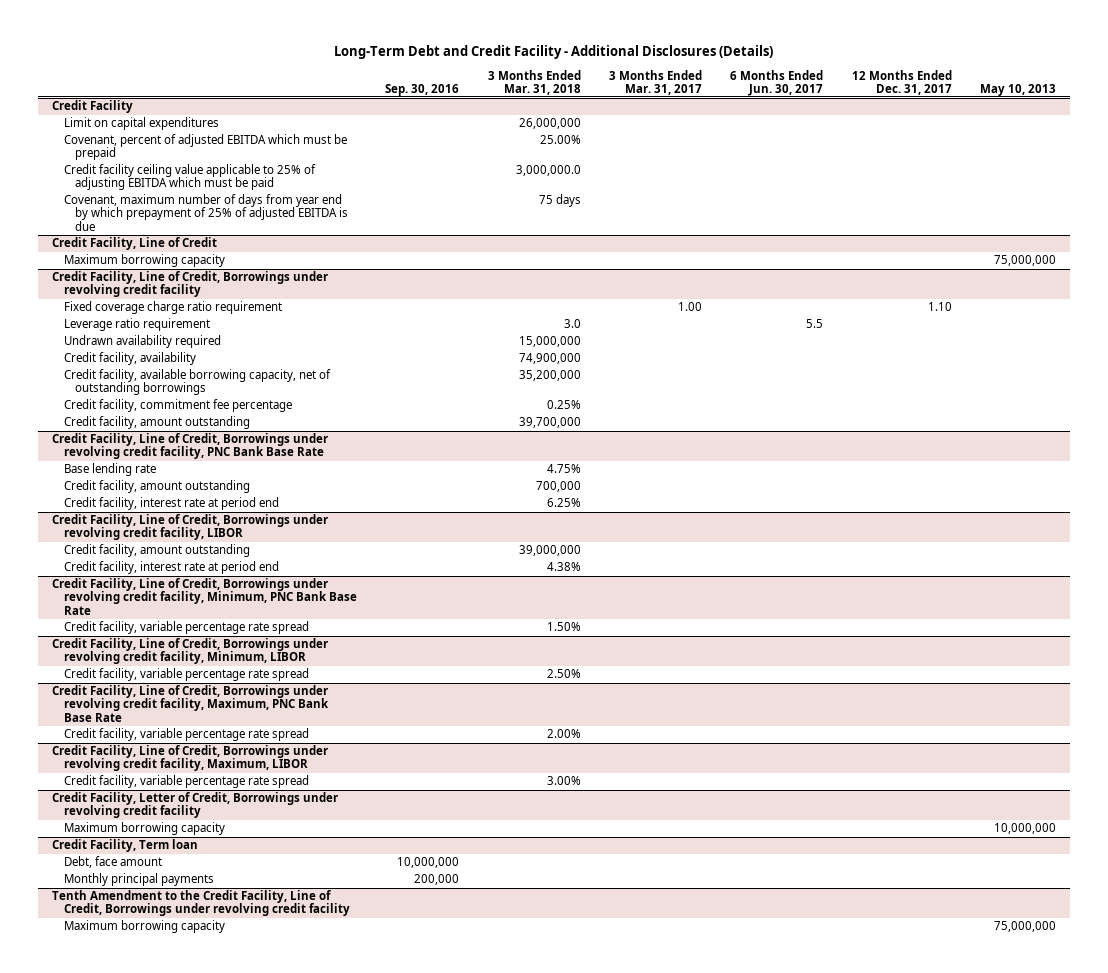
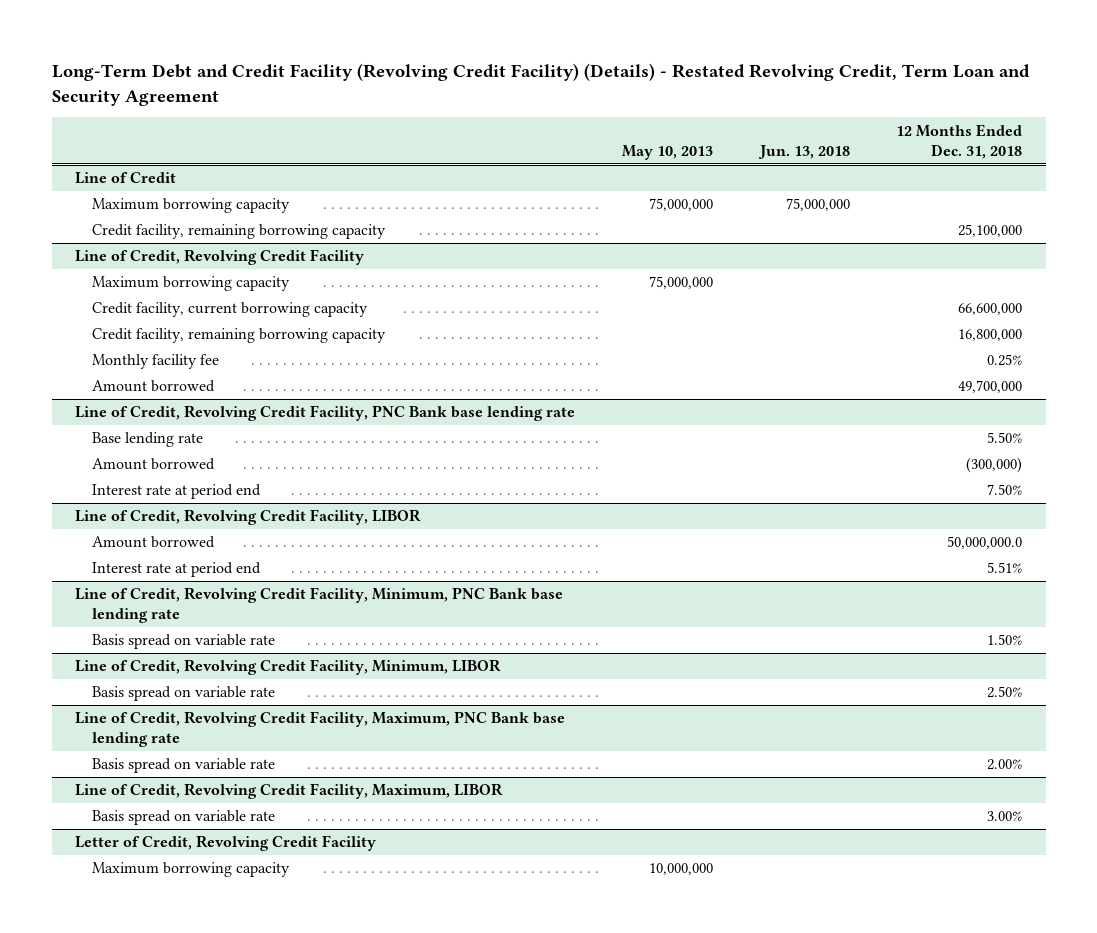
- Long-Term Debt and Credit Facility - Additional Disclosures (Details)
+ Long-Term Debt and Credit Facility (Revolving Credit Facility) (Details) - Restated Revolving Credit, Term Loan and Security Agreement
- | Sep. 30, 2016 | 3 Months Ended Mar. 31, 2018 | 3 Months Ended Mar. 31, 2017 | 6 Months Ended Jun. 30, 2017 | 12 Months Ended Dec. 31, 2017 | May 10, 2013
+ | May 10, 2013 | Jun. 13, 2018 | 12 Months Ended Dec. 31, 2018
- Credit Facility
- Limit on capital expenditures | | 26,000,000 | | | |
- Covenant, percent of adjusted EBITDA which must be prepaid | | 25.00% | | | |
- Credit facility ceiling value applicable to 25% of adjusting EBITDA which must be paid | | 3,000,000.0 | | | |
- Covenant, maximum number of days from year end by which prepayment of 25% of adjusted EBITDA is due | | 75 days | | | |
- Credit Facility, Line of Credit
+ Line of Credit
+ Maximum borrowing capacity | 75,000,000 | 75,000,000 |
+ Credit facility, remaining borrowing capacity | | | 25,100,000
+ Line of Credit, Revolving Credit Facility
- Credit Facility, Line of Credit, Borrowings under revolving credit facility
- Fixed coverage charge ratio requirement | | | 1.00 | | 1.10 |
- Leverage ratio requirement | | 3.0 | | 5.5 | |
- Undrawn availability required | | 15,000,000 | | | |
- Credit facility, availability | | 74,900,000 | | | |
- Credit facility, available borrowing capacity, net of outstanding borrowings | | 35,200,000 | | | |
- Credit facility, commitment fee percentage | | 0.25% | | | |
- Credit facility, amount outstanding | | 39,700,000 | | | |
- Credit Facility, Line of Credit, Borrowings under revolving credit facility, PNC Bank Base Rate
+ Credit facility, current borrowing capacity | | | 66,600,000
+ Credit facility, remaining borrowing capacity | | | 16,800,000
+ Monthly facility fee | | | 0.25%
+ Amount borrowed | | | 49,700,000
+ Line of Credit, Revolving Credit Facility, PNC Bank base lending rate
- Credit facility, amount outstanding | | 700,000 | | | |
- Credit facility, interest rate at period end | | 6.25% | | | |
- Credit Facility, Line of Credit, Borrowings under revolving credit facility, LIBOR
- Credit facility, amount outstanding | | 39,000,000 | | | |
- Credit facility, interest rate at period end | | 4.38% | | | |
- Credit Facility, Line of Credit, Borrowings under revolving credit facility, Minimum, PNC Bank Base Rate
- Credit facility, variable percentage rate spread | | 1.50% | | | |
- Credit Facility, Line of Credit, Borrowings under revolving credit facility, Minimum, LIBOR
- Credit facility, variable percentage rate spread | | 2.50% | | | |
- Credit Facility, Line of Credit, Borrowings under revolving credit facility, Maximum, PNC Bank Base Rate
- Credit facility, variable percentage rate spread | | 2.00% | | | |
- Credit Facility, Line of Credit, Borrowings under revolving credit facility, Maximum, LIBOR
- Credit facility, variable percentage rate spread | | 3.00% | | | |
- Credit Facility, Letter of Credit, Borrowings under revolving credit facility
+ Amount borrowed | | | (300,000)
+ Interest rate at period end | | | 7.50%
+ Line of Credit, Revolving Credit Facility, LIBOR
+ Amount borrowed | | | 50,000,000.0
+ Interest rate at period end | | | 5.51%
+ Line of Credit, Revolving Credit Facility, Minimum, PNC Bank base lending rate
+ Basis spread on variable rate | | | 1.50%
+ Line of Credit, Revolving Credit Facility, Minimum, LIBOR
+ Basis spread on variable rate | | | 2.50%
+ Line of Credit, Revolving Credit Facility, Maximum, PNC Bank base lending rate
+ Basis spread on variable rate | | | 2.00%
+ Line of Credit, Revolving Credit Facility, Maximum, LIBOR
+ Basis spread on variable rate | | | 3.00%
+ Letter of Credit, Revolving Credit Facility
- Credit Facility, Term loan
- Debt, face amount | 10,000,000 | | | | |
- Monthly principal payments | 200,000 | | | | |
- Tenth Amendment to the Credit Facility, Line of Credit, Borrowings under revolving credit facility
- Maximum borrowing capacity | | | | | | 75,000,000

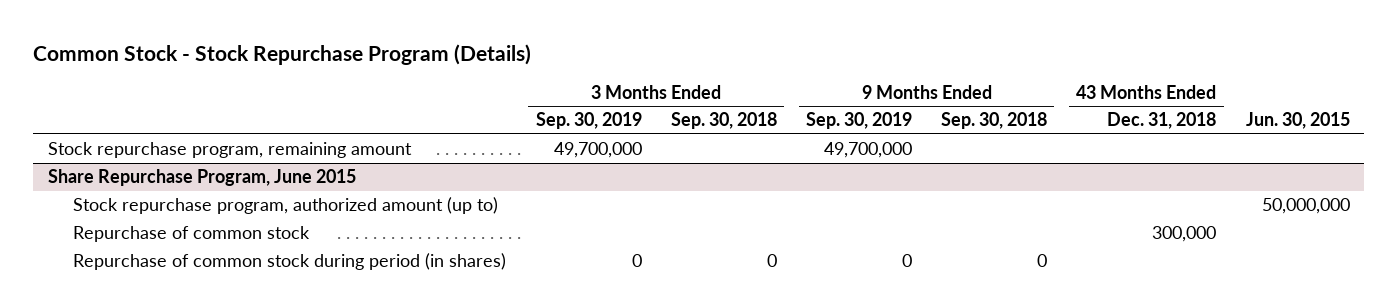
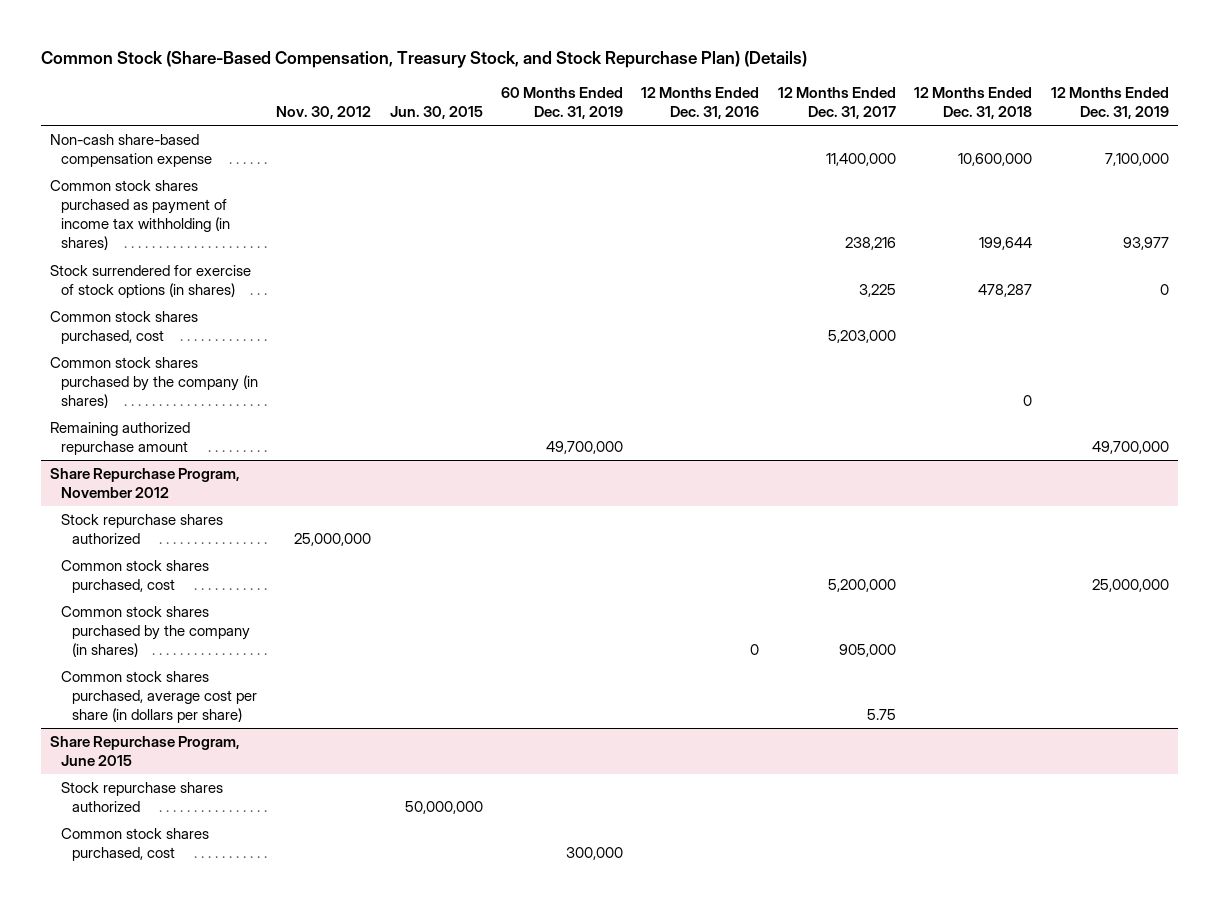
- Common Stock - Stock Repurchase Program (Details)
+ Common Stock (Share-Based Compensation, Treasury Stock, and Stock Repurchase Plan) (Details)
- | 3 Months Ended Sep. 30, 2019 | 3 Months Ended Sep. 30, 2018 | 9 Months Ended Sep. 30, 2019 | 9 Months Ended Sep. 30, 2018 | 43 Months Ended Dec. 31, 2018 | Jun. 30, 2015
+ | Nov. 30, 2012 | Jun. 30, 2015 | 60 Months Ended Dec. 31, 2019 | 12 Months Ended Dec. 31, 2016 | 12 Months Ended Dec. 31, 2017 | 12 Months Ended Dec. 31, 2018 | 12 Months Ended Dec. 31, 2019
- Stock repurchase program, remaining amount | 49,700,000 | | 49,700,000 | | |
+ Non-cash share-based compensation expense | | | | | 11,400,000 | 10,600,000 | 7,100,000
+ Common stock shares purchased as payment of income tax withholding (in shares) | | | | | 238,216 | 199,644 | 93,977
+ Stock surrendered for exercise of stock options (in shares) | | | | | 3,225 | 478,287 | 0
+ Common stock shares purchased, cost | | | | | 5,203,000 | |
+ Common stock shares purchased by the company (in shares) | | | | | | 0 |
+ Remaining authorized repurchase amount | | | 49,700,000 | | | | 49,700,000
+ Share Repurchase Program, November 2012
+ Stock repurchase shares authorized | 25,000,000 | | | | | |
+ Common stock shares purchased, cost | | | | | 5,200,000 | | 25,000,000
+ Common stock shares purchased by the company (in shares) | | | | 0 | 905,000 | |
+ Common stock shares purchased, average cost per share (in dollars per share) | | | | | 5.75 | |
@ Share Repurchase Program, June 2015
- Stock repurchase program, authorized amount (up to) | | | | | | 50,000,000
- Repurchase of common stock | | | | | 300,000 |
- Repurchase of common stock during period (in shares) | 0 | 0 | 0 | 0 | |
+ Stock repurchase shares authorized | | 50,000,000 | | | | |
+ Common stock shares purchased, cost | | | 300,000 | | | |

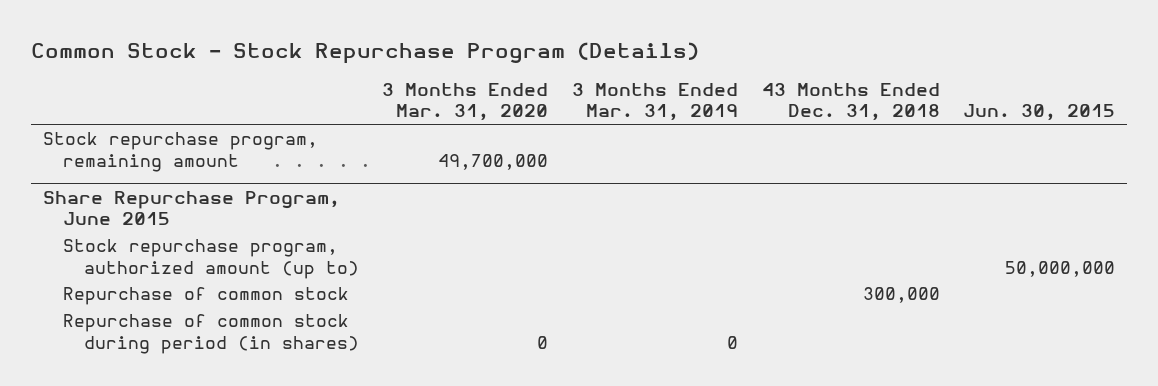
- Common Stock (Share-Based Compensation, Treasury Stock, and Stock Repurchase Plan) (Details)
+ Common Stock - Stock Repurchase Program (Details)
- | Nov. 30, 2012 | Jun. 30, 2015 | 60 Months Ended Dec. 31, 2019 | 12 Months Ended Dec. 31, 2016 | 12 Months Ended Dec. 31, 2017 | 12 Months Ended Dec. 31, 2018 | 12 Months Ended Dec. 31, 2019
+ | 3 Months Ended Mar. 31, 2020 | 3 Months Ended Mar. 31, 2019 | 43 Months Ended Dec. 31, 2018 | Jun. 30, 2015
- Non-cash share-based compensation expense | | | | | 11,400,000 | 10,600,000 | 7,100,000
- Common stock shares purchased as payment of income tax withholding (in shares) | | | | | 238,216 | 199,644 | 93,977
- Stock surrendered for exercise of stock options (in shares) | | | | | 3,225 | 478,287 | 0
- Common stock shares purchased, cost | | | | | 5,203,000 | |
- Common stock shares purchased by the company (in shares) | | | | | | 0 |
- Remaining authorized repurchase amount | | | 49,700,000 | | | | 49,700,000
- Share Repurchase Program, November 2012
- Stock repurchase shares authorized | 25,000,000 | | | | | |
- Common stock shares purchased, cost | | | | | 5,200,000 | | 25,000,000
- Common stock shares purchased by the company (in shares) | | | | 0 | 905,000 | |
- Common stock shares purchased, average cost per share (in dollars per share) | | | | | 5.75 | |
+ Stock repurchase program, remaining amount | 49,700,000 | | |
@ Share Repurchase Program, June 2015
- Stock repurchase shares authorized | | 50,000,000 | | | | |
- Common stock shares purchased, cost | | | 300,000 | | | |
+ Stock repurchase program, authorized amount (up to) | | | | 50,000,000
+ Repurchase of common stock | | | 300,000 |
+ Repurchase of common stock during period (in shares) | 0 | 0 | |

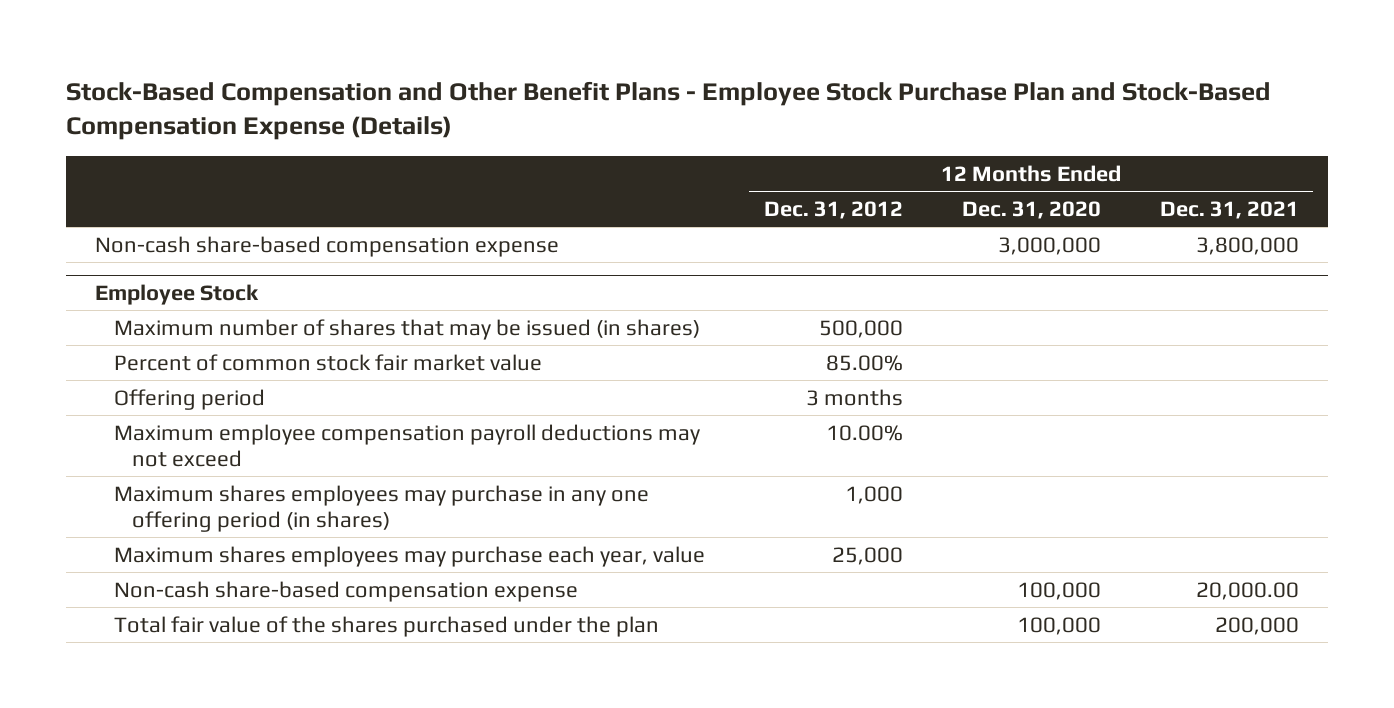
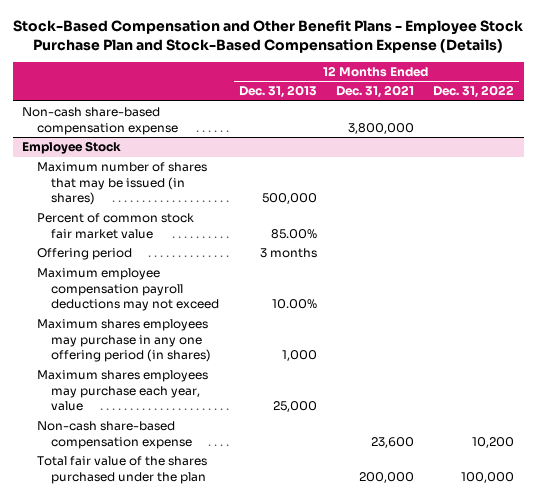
- | 12 Months Ended Dec. 31, 2012 | 12 Months Ended Dec. 31, 2020 | 12 Months Ended Dec. 31, 2021
+ | 12 Months Ended Dec. 31, 2013 | 12 Months Ended Dec. 31, 2021 | 12 Months Ended Dec. 31, 2022
@ Employee Stock
- Non-cash share-based compensation expense | | 100,000 | 20,000.00
+ Non-cash share-based compensation expense | | 23,600 | 10,200

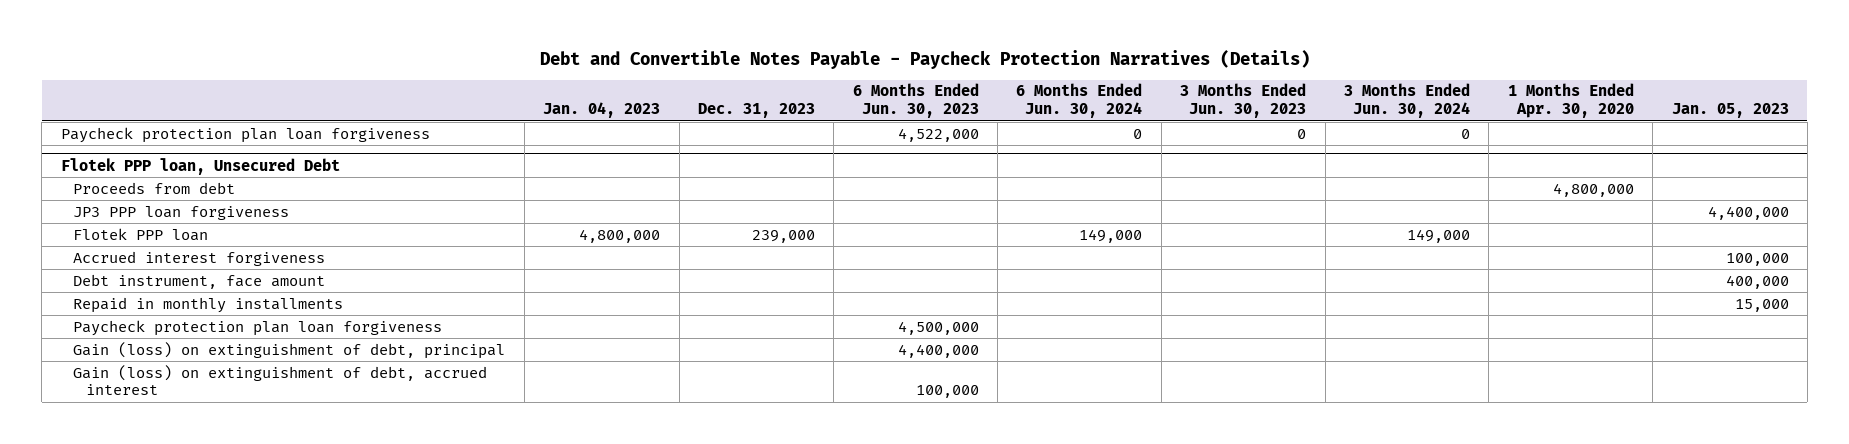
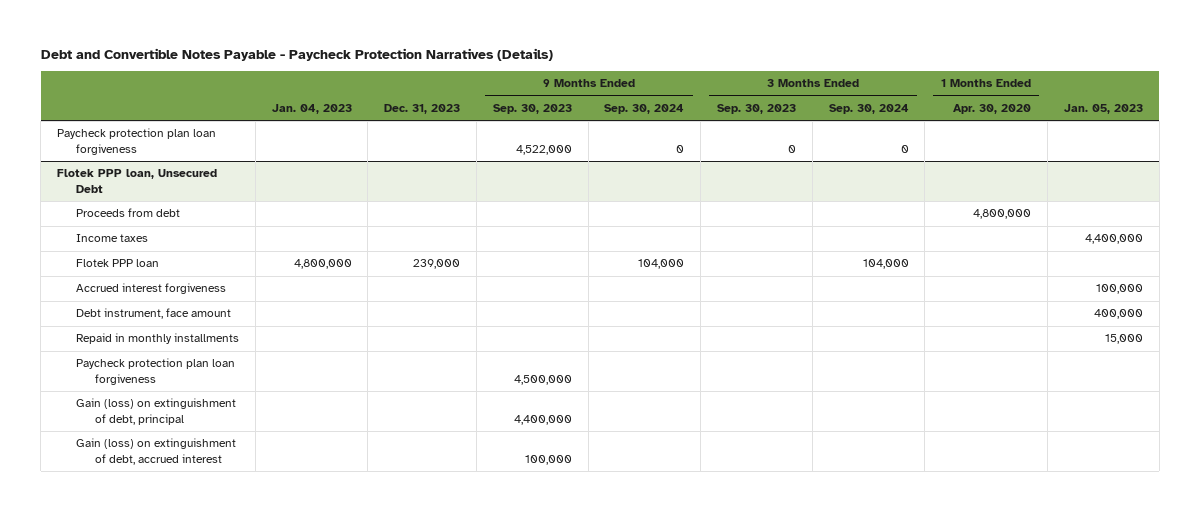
- | Jan. 04, 2023 | Dec. 31, 2023 | 6 Months Ended Jun. 30, 2023 | 6 Months Ended Jun. 30, 2024 | 3 Months Ended Jun. 30, 2023 | 3 Months Ended Jun. 30, 2024 | 1 Months Ended Apr. 30, 2020 | Jan. 05, 2023
+ | Jan. 04, 2023 | Dec. 31, 2023 | 9 Months Ended Sep. 30, 2023 | 9 Months Ended Sep. 30, 2024 | 3 Months Ended Sep. 30, 2023 | 3 Months Ended Sep. 30, 2024 | 1 Months Ended Apr. 30, 2020 | Jan. 05, 2023
@ Flotek PPP loan, Unsecured Debt
- JP3 PPP loan forgiveness | | | | | | | | 4,400,000
+ Income taxes | | | | | | | | 4,400,000

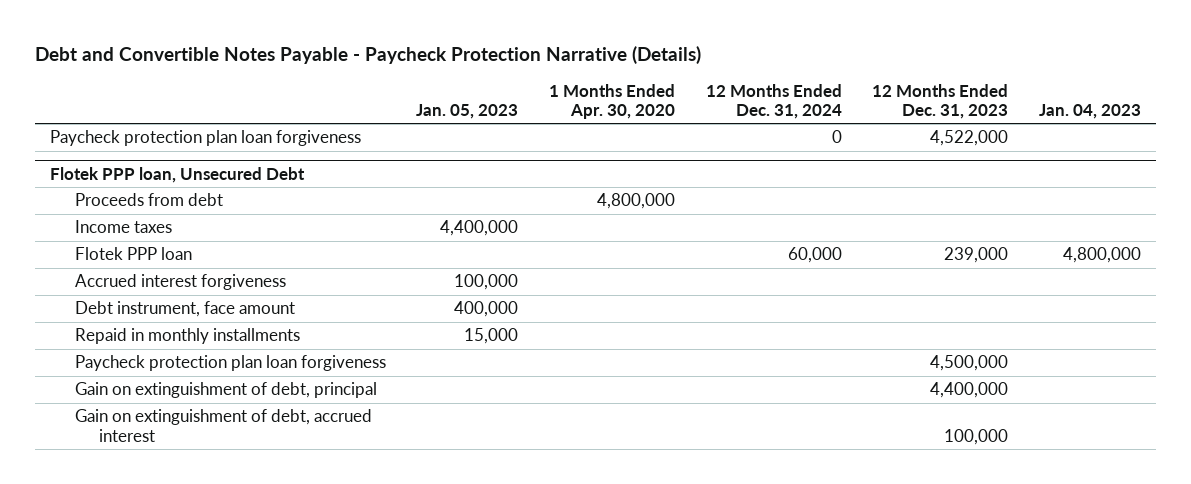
- Debt and Convertible Notes Payable - Paycheck Protection Narratives (Details)
+ Debt and Convertible Notes Payable - Paycheck Protection Narrative (Details)
- | Jan. 04, 2023 | Dec. 31, 2023 | 9 Months Ended Sep. 30, 2023 | 9 Months Ended Sep. 30, 2024 | 3 Months Ended Sep. 30, 2023 | 3 Months Ended Sep. 30, 2024 | 1 Months Ended Apr. 30, 2020 | Jan. 05, 2023
+ | Jan. 05, 2023 | 1 Months Ended Apr. 30, 2020 | 12 Months Ended Dec. 31, 2024 | 12 Months Ended Dec. 31, 2023 | Jan. 04, 2023
@ Flotek PPP loan, Unsecured Debt
- Gain (loss) on extinguishment of debt, principal | | | 4,400,000 | | | | |
- Gain (loss) on extinguishment of debt, accrued interest | | | 100,000 | | | | |
+ Gain on extinguishment of debt, principal | | | | 4,400,000 |
+ Gain on extinguishment of debt, accrued interest | | | | 100,000 |

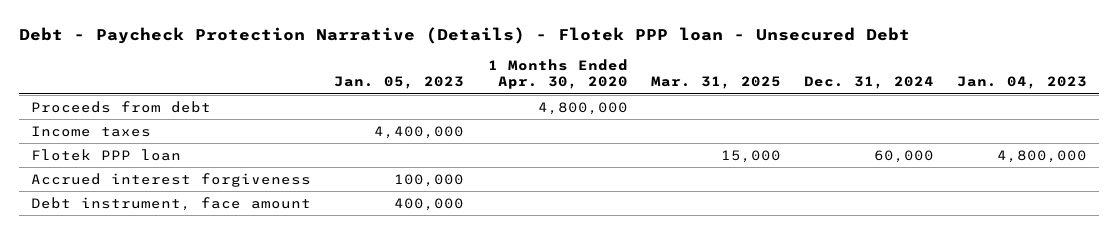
- Debt and Convertible Notes Payable - Paycheck Protection Narrative (Details)
+ Debt - Paycheck Protection Narrative (Details) - Flotek PPP loan - Unsecured Debt
- | Jan. 05, 2023 | 1 Months Ended Apr. 30, 2020 | 12 Months Ended Dec. 31, 2024 | 12 Months Ended Dec. 31, 2023 | Jan. 04, 2023
+ | Jan. 05, 2023 | 1 Months Ended Apr. 30, 2020 | Mar. 31, 2025 | Dec. 31, 2024 | Jan. 04, 2023
- Paycheck protection plan loan forgiveness | | | 0 | 4,522,000 |
- Flotek PPP loan, Unsecured Debt
- Proceeds from debt | | 4,800,000 | | |
- Income taxes | 4,400,000 | | | |
- Flotek PPP loan | | | 60,000 | 239,000 | 4,800,000
- Accrued interest forgiveness | 100,000 | | | |
- Debt instrument, face amount | 400,000 | | | |
- Repaid in monthly installments | 15,000 | | | |
- Paycheck protection plan loan forgiveness | | | | 4,500,000 |
- Gain on extinguishment of debt, principal | | | | 4,400,000 |
- Gain on extinguishment of debt, accrued interest | | | | 100,000 |
+ Proceeds from debt | | 4,800,000 | | |
+ Income taxes | 4,400,000 | | | |
+ Flotek PPP loan | | | 15,000 | 60,000 | 4,800,000
+ Accrued interest forgiveness | 100,000 | | | |
+ Debt instrument, face amount | 400,000 | | | |

